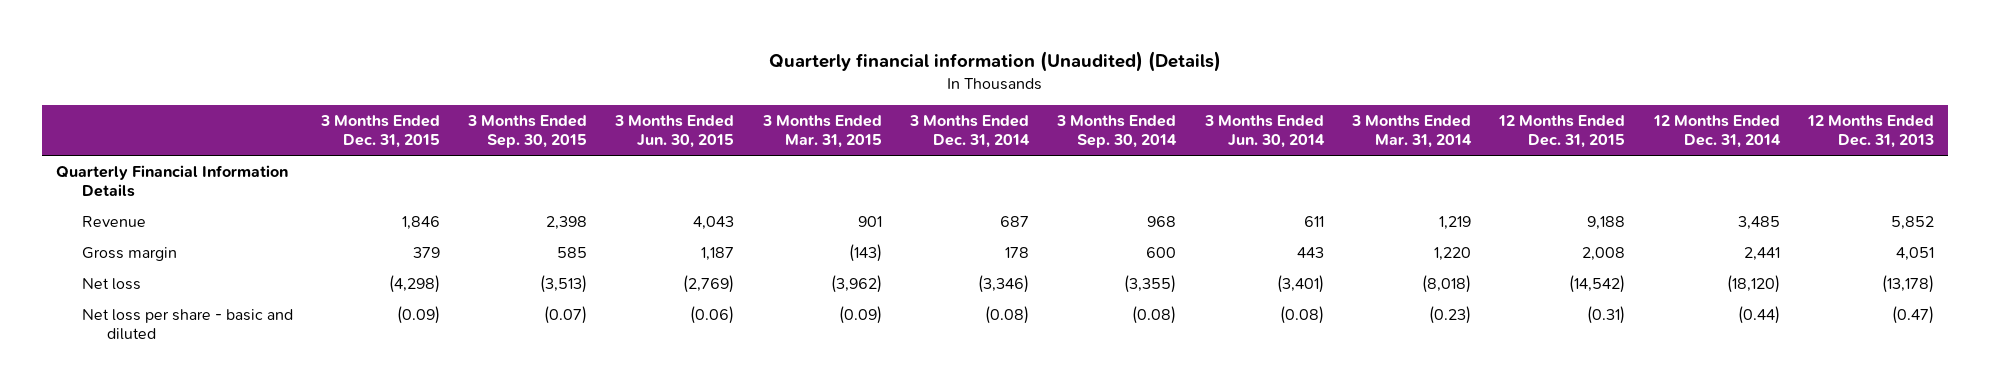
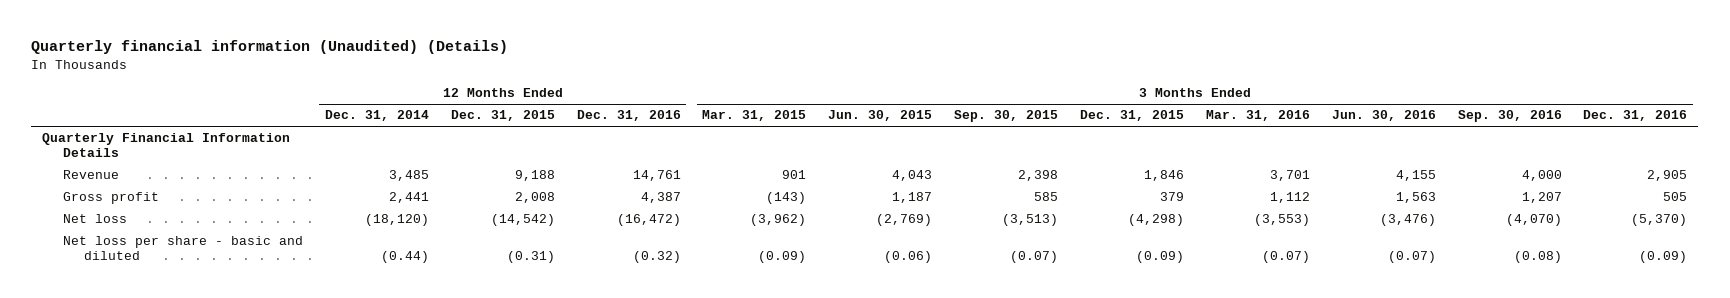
- | 3 Months Ended Dec. 31, 2015 | 3 Months Ended Sep. 30, 2015 | 3 Months Ended Jun. 30, 2015 | 3 Months Ended Mar. 31, 2015 | 3 Months Ended Dec. 31, 2014 | 3 Months Ended Sep. 30, 2014 | 3 Months Ended Jun. 30, 2014 | 3 Months Ended Mar. 31, 2014 | 12 Months Ended Dec. 31, 2015 | 12 Months Ended Dec. 31, 2014 | 12 Months Ended Dec. 31, 2013
+ | 12 Months Ended Dec. 31, 2014 | 12 Months Ended Dec. 31, 2015 | 12 Months Ended Dec. 31, 2016 | 3 Months Ended Mar. 31, 2015 | 3 Months Ended Jun. 30, 2015 | 3 Months Ended Sep. 30, 2015 | 3 Months Ended Dec. 31, 2015 | 3 Months Ended Mar. 31, 2016 | 3 Months Ended Jun. 30, 2016 | 3 Months Ended Sep. 30, 2016 | 3 Months Ended Dec. 31, 2016
- Gross margin | 379 | 585 | 1,187 | (143) | 178 | 600 | 443 | 1,220 | 2,008 | 2,441 | 4,051
+ Gross profit | 2,441 | 2,008 | 4,387 | (143) | 1,187 | 585 | 379 | 1,112 | 1,563 | 1,207 | 505

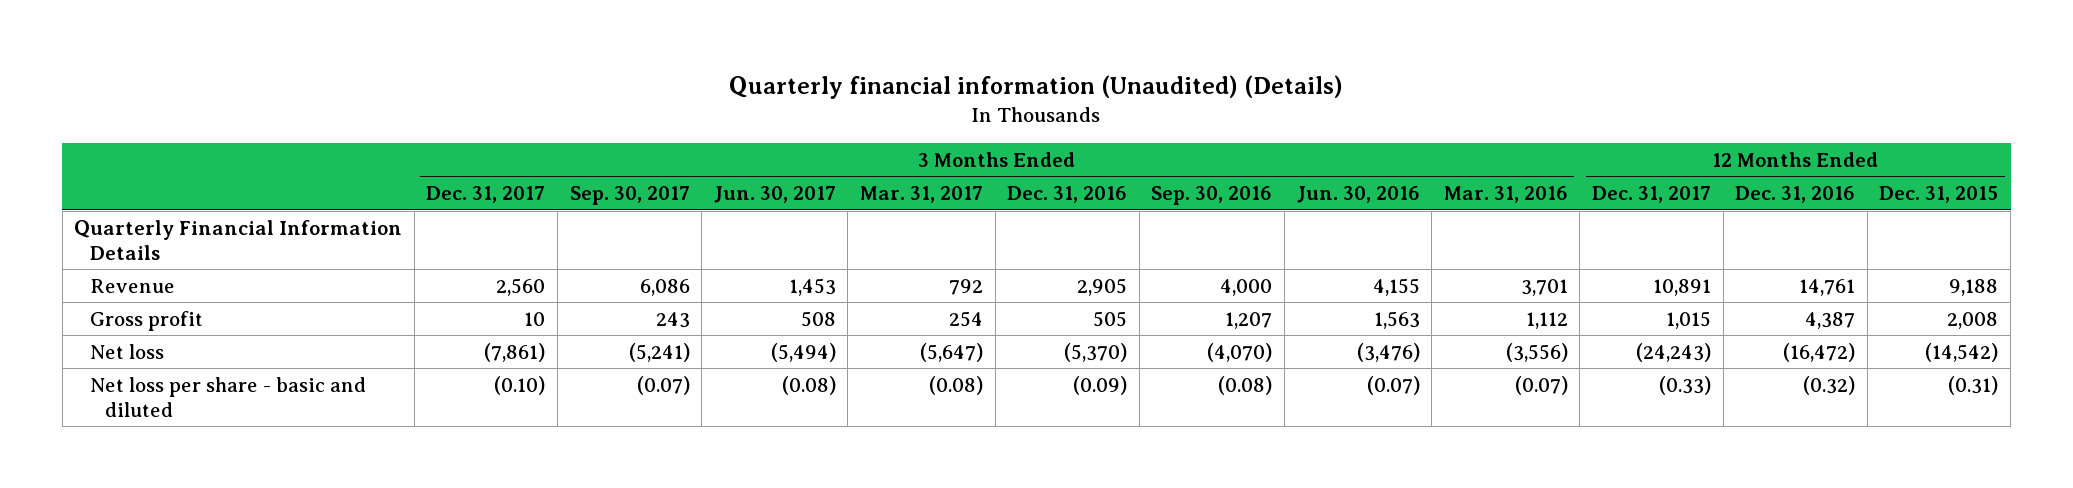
- | 12 Months Ended Dec. 31, 2014 | 12 Months Ended Dec. 31, 2015 | 12 Months Ended Dec. 31, 2016 | 3 Months Ended Mar. 31, 2015 | 3 Months Ended Jun. 30, 2015 | 3 Months Ended Sep. 30, 2015 | 3 Months Ended Dec. 31, 2015 | 3 Months Ended Mar. 31, 2016 | 3 Months Ended Jun. 30, 2016 | 3 Months Ended Sep. 30, 2016 | 3 Months Ended Dec. 31, 2016
+ | 3 Months Ended Dec. 31, 2017 | 3 Months Ended Sep. 30, 2017 | 3 Months Ended Jun. 30, 2017 | 3 Months Ended Mar. 31, 2017 | 3 Months Ended Dec. 31, 2016 | 3 Months Ended Sep. 30, 2016 | 3 Months Ended Jun. 30, 2016 | 3 Months Ended Mar. 31, 2016 | 12 Months Ended Dec. 31, 2017 | 12 Months Ended Dec. 31, 2016 | 12 Months Ended Dec. 31, 2015
- Net loss | (18,120) | (14,542) | (16,472) | (3,962) | (2,769) | (3,513) | (4,298) | (3,553) | (3,476) | (4,070) | (5,370)
+ Net loss | (7,861) | (5,241) | (5,494) | (5,647) | (5,370) | (4,070) | (3,476) | (3,556) | (24,243) | (16,472) | (14,542)

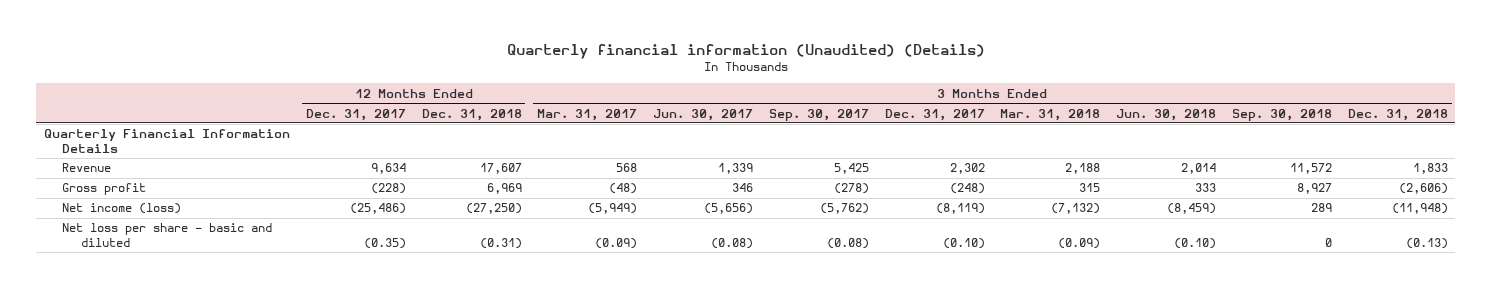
- | 3 Months Ended Dec. 31, 2017 | 3 Months Ended Sep. 30, 2017 | 3 Months Ended Jun. 30, 2017 | 3 Months Ended Mar. 31, 2017 | 3 Months Ended Dec. 31, 2016 | 3 Months Ended Sep. 30, 2016 | 3 Months Ended Jun. 30, 2016 | 3 Months Ended Mar. 31, 2016 | 12 Months Ended Dec. 31, 2017 | 12 Months Ended Dec. 31, 2016 | 12 Months Ended Dec. 31, 2015
+ | 12 Months Ended Dec. 31, 2017 | 12 Months Ended Dec. 31, 2018 | 3 Months Ended Mar. 31, 2017 | 3 Months Ended Jun. 30, 2017 | 3 Months Ended Sep. 30, 2017 | 3 Months Ended Dec. 31, 2017 | 3 Months Ended Mar. 31, 2018 | 3 Months Ended Jun. 30, 2018 | 3 Months Ended Sep. 30, 2018 | 3 Months Ended Dec. 31, 2018
- Revenue | 2,560 | 6,086 | 1,453 | 792 | 2,905 | 4,000 | 4,155 | 3,701 | 10,891 | 14,761 | 9,188
- Gross profit | 10 | 243 | 508 | 254 | 505 | 1,207 | 1,563 | 1,112 | 1,015 | 4,387 | 2,008
- Net loss | (7,861) | (5,241) | (5,494) | (5,647) | (5,370) | (4,070) | (3,476) | (3,556) | (24,243) | (16,472) | (14,542)
- Net loss per share - basic and diluted | (0.10) | (0.07) | (0.08) | (0.08) | (0.09) | (0.08) | (0.07) | (0.07) | (0.33) | (0.32) | (0.31)
+ Revenue | 9,634 | 17,607 | 568 | 1,339 | 5,425 | 2,302 | 2,188 | 2,014 | 11,572 | 1,833
+ Gross profit | (228) | 6,969 | (48) | 346 | (278) | (248) | 315 | 333 | 8,927 | (2,606)
+ Net income (loss) | (25,486) | (27,250) | (5,949) | (5,656) | (5,762) | (8,119) | (7,132) | (8,459) | 289 | (11,948)
+ Net loss per share - basic and diluted | (0.35) | (0.31) | (0.09) | (0.08) | (0.08) | (0.10) | (0.09) | (0.10) | 0 | (0.13)

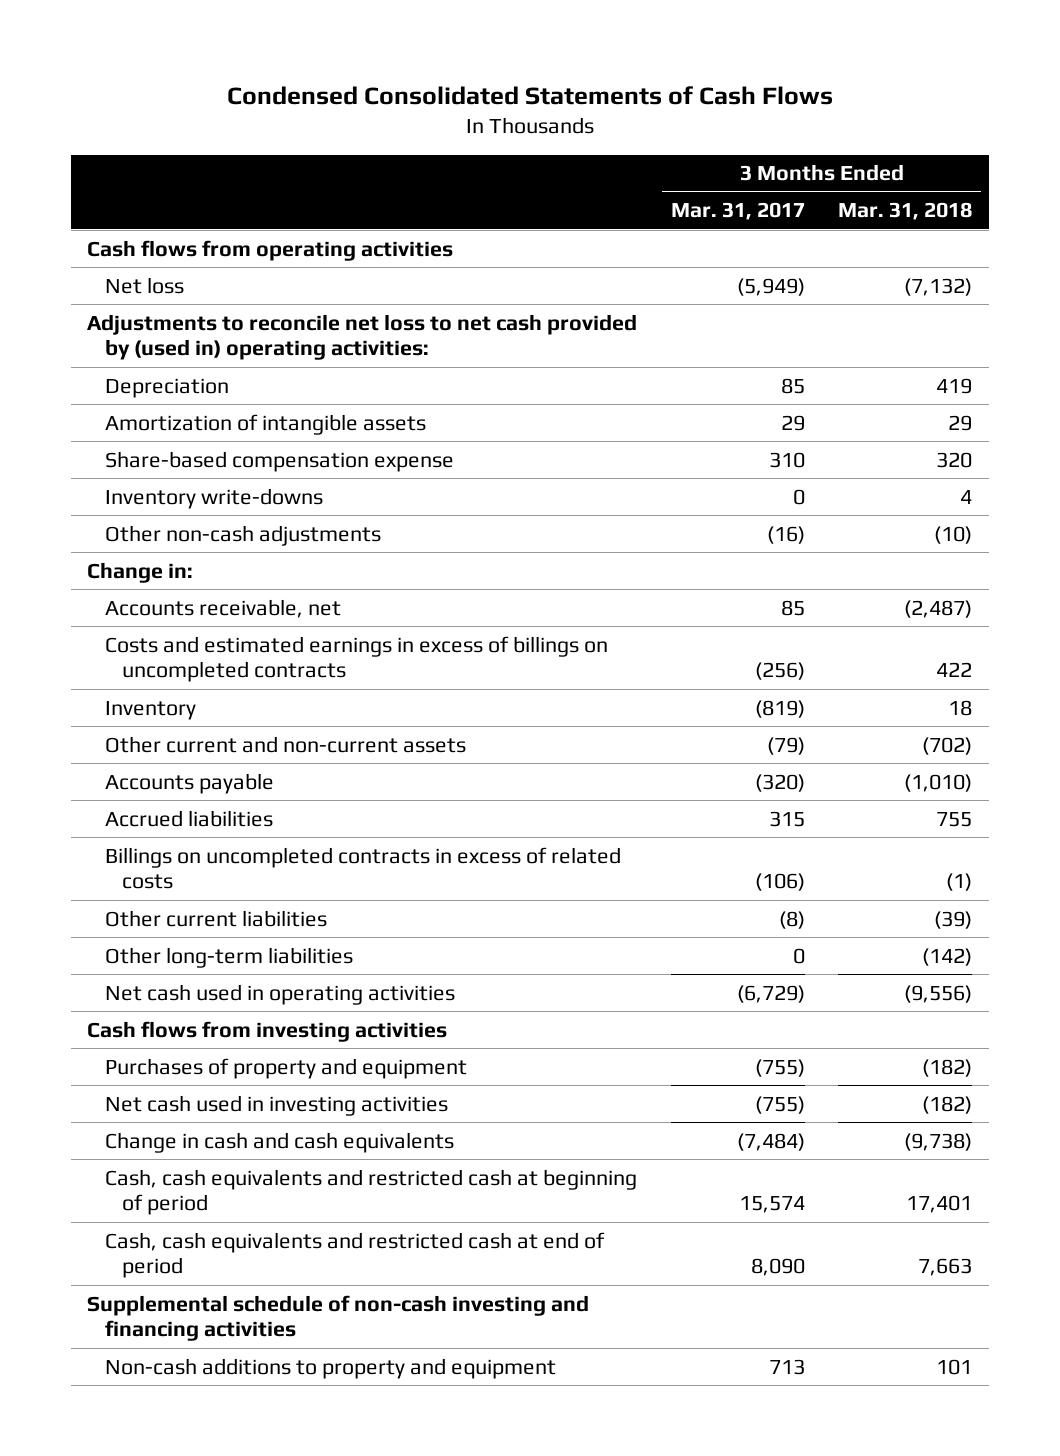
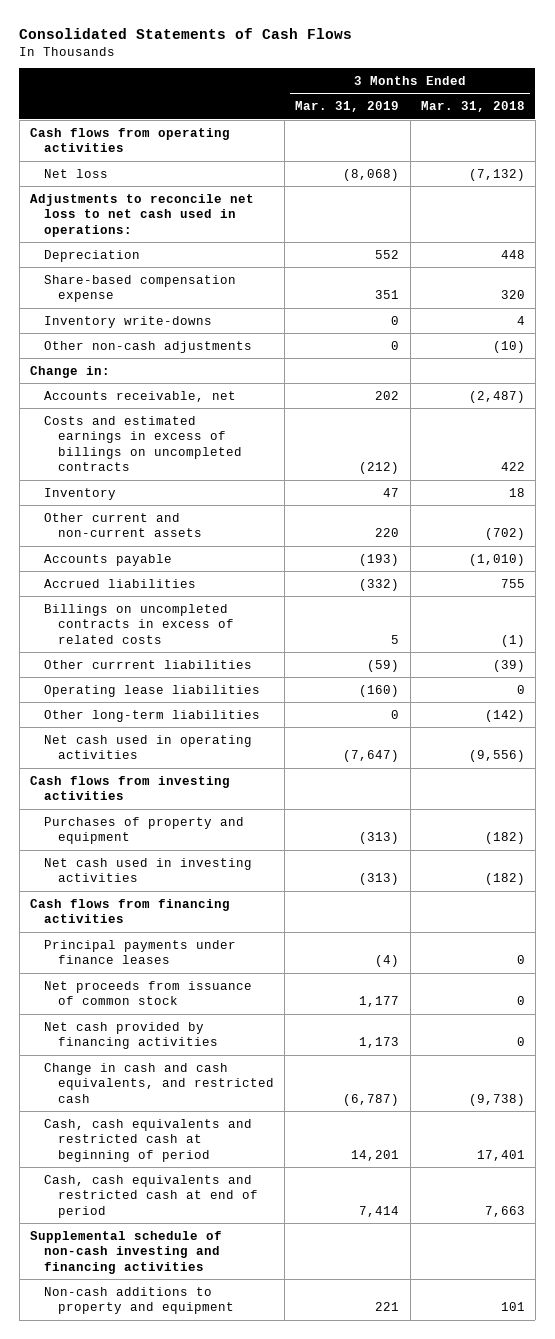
- Condensed Consolidated Statements of Cash Flows
+ Consolidated Statements of Cash Flows
- | 3 Months Ended Mar. 31, 2017 | 3 Months Ended Mar. 31, 2018
+ | 3 Months Ended Mar. 31, 2019 | 3 Months Ended Mar. 31, 2018
- Adjustments to reconcile net loss to net cash provided by (used in) operating activities:
- Depreciation | 85 | 419
- Amortization of intangible assets | 29 | 29
+ Adjustments to reconcile net loss to net cash used in operations:
+ Depreciation | 552 | 448
- Other current liabilities | (8) | (39)
+ Other currrent liabilities | (59) | (39)
+ Operating lease liabilities | (160) | 0
- Change in cash and cash equivalents | (7,484) | (9,738)
+ Cash flows from financing activities
+ Principal payments under finance leases | (4) | 0
+ Net proceeds from issuance of common stock | 1,177 | 0
+ Net cash provided by financing activities | 1,173 | 0
+ Change in cash and cash equivalents, and restricted cash | (6,787) | (9,738)

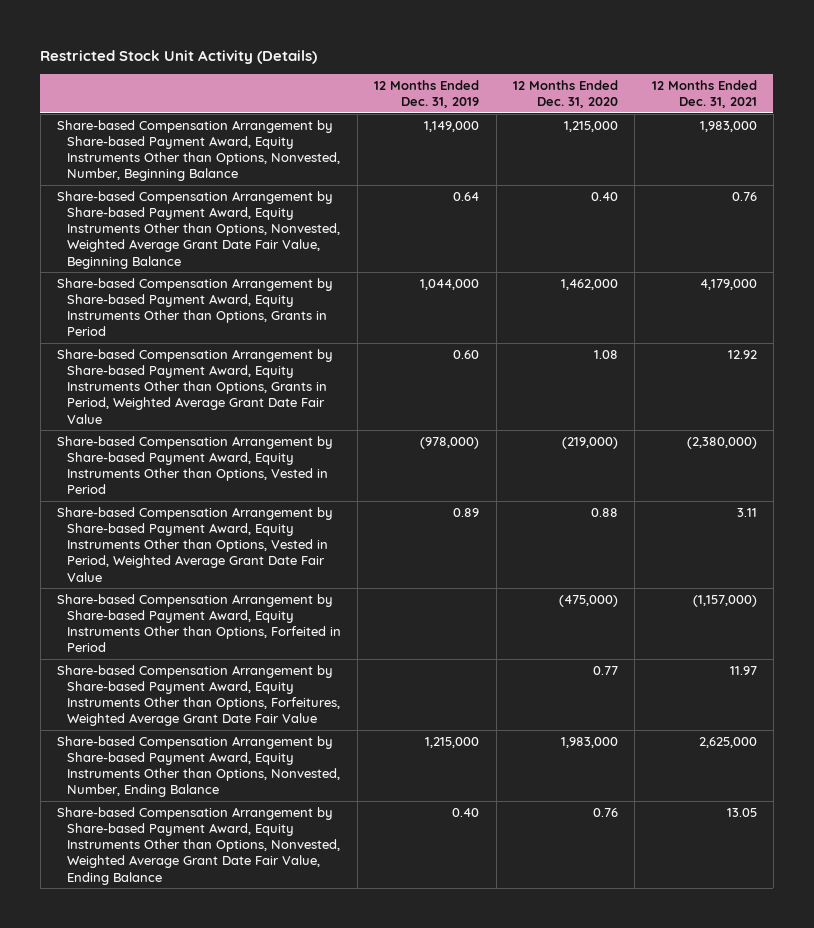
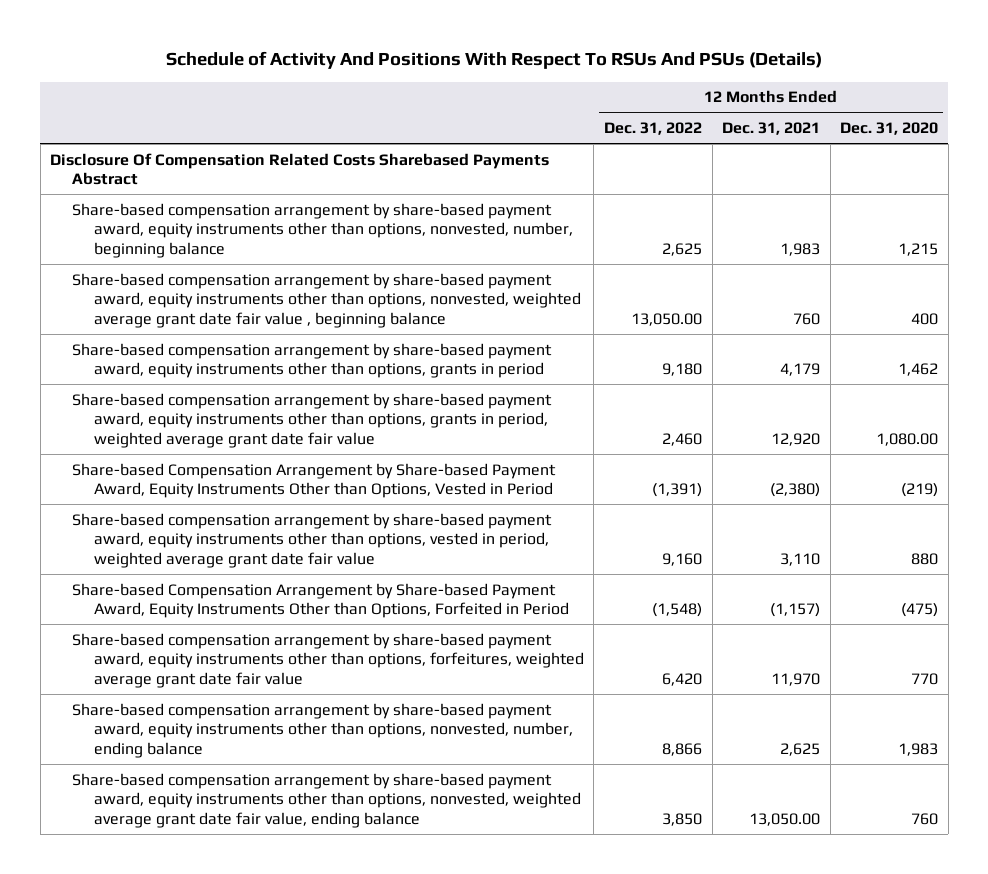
- Restricted Stock Unit Activity (Details)
+ Schedule of Activity And Positions With Respect To RSUs And PSUs (Details)
- | 12 Months Ended Dec. 31, 2019 | 12 Months Ended Dec. 31, 2020 | 12 Months Ended Dec. 31, 2021
+ | 12 Months Ended Dec. 31, 2022 | 12 Months Ended Dec. 31, 2021 | 12 Months Ended Dec. 31, 2020
- Share-based Compensation Arrangement by Share-based Payment Award, Equity Instruments Other than Options, Nonvested, Number, Beginning Balance | 1,149,000 | 1,215,000 | 1,983,000
- Share-based Compensation Arrangement by Share-based Payment Award, Equity Instruments Other than Options, Nonvested, Weighted Average Grant Date Fair Value, Beginning Balance | 0.64 | 0.40 | 0.76
- Share-based Compensation Arrangement by Share-based Payment Award, Equity Instruments Other than Options, Grants in Period | 1,044,000 | 1,462,000 | 4,179,000
- Share-based Compensation Arrangement by Share-based Payment Award, Equity Instruments Other than Options, Grants in Period, Weighted Average Grant Date Fair Value | 0.60 | 1.08 | 12.92
- Share-based Compensation Arrangement by Share-based Payment Award, Equity Instruments Other than Options, Vested in Period | (978,000) | (219,000) | (2,380,000)
- Share-based Compensation Arrangement by Share-based Payment Award, Equity Instruments Other than Options, Vested in Period, Weighted Average Grant Date Fair Value | 0.89 | 0.88 | 3.11
- Share-based Compensation Arrangement by Share-based Payment Award, Equity Instruments Other than Options, Forfeited in Period | | (475,000) | (1,157,000)
- Share-based Compensation Arrangement by Share-based Payment Award, Equity Instruments Other than Options, Forfeitures, Weighted Average Grant Date Fair Value | | 0.77 | 11.97
- Share-based Compensation Arrangement by Share-based Payment Award, Equity Instruments Other than Options, Nonvested, Number, Ending Balance | 1,215,000 | 1,983,000 | 2,625,000
- Share-based Compensation Arrangement by Share-based Payment Award, Equity Instruments Other than Options, Nonvested, Weighted Average Grant Date Fair Value, Ending Balance | 0.40 | 0.76 | 13.05
+ Disclosure Of Compensation Related Costs Sharebased Payments Abstract
+ Share-based compensation arrangement by share-based payment award, equity instruments other than options, nonvested, number, beginning balance | 2,625 | 1,983 | 1,215
+ Share-based compensation arrangement by share-based payment award, equity instruments other than options, nonvested, weighted average grant date fair value , beginning balance | 13,050.00 | 760 | 400
+ Share-based compensation arrangement by share-based payment award, equity instruments other than options, grants in period | 9,180 | 4,179 | 1,462
+ Share-based compensation arrangement by share-based payment award, equity instruments other than options, grants in period, weighted average grant date fair value | 2,460 | 12,920 | 1,080.00
+ Share-based Compensation Arrangement by Share-based Payment Award, Equity Instruments Other than Options, Vested in Period | (1,391) | (2,380) | (219)
+ Share-based compensation arrangement by share-based payment award, equity instruments other than options, vested in period, weighted average grant date fair value | 9,160 | 3,110 | 880
+ Share-based Compensation Arrangement by Share-based Payment Award, Equity Instruments Other than Options, Forfeited in Period | (1,548) | (1,157) | (475)
+ Share-based compensation arrangement by share-based payment award, equity instruments other than options, forfeitures, weighted average grant date fair value | 6,420 | 11,970 | 770
+ Share-based compensation arrangement by share-based payment award, equity instruments other than options, nonvested, number, ending balance | 8,866 | 2,625 | 1,983
+ Share-based compensation arrangement by share-based payment award, equity instruments other than options, nonvested, weighted average grant date fair value, ending balance | 3,850 | 13,050.00 | 760

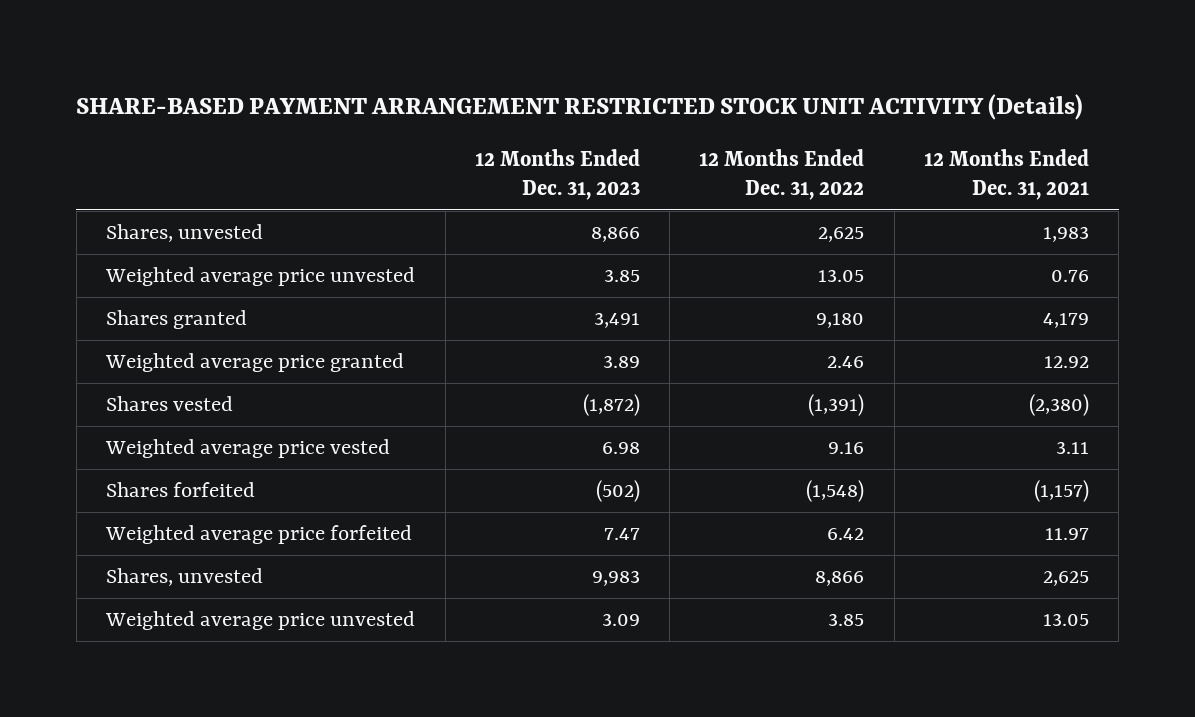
- Schedule of Activity And Positions With Respect To RSUs And PSUs (Details)
+ SHARE-BASED PAYMENT ARRANGEMENT RESTRICTED STOCK UNIT ACTIVITY (Details)
- | 12 Months Ended Dec. 31, 2022 | 12 Months Ended Dec. 31, 2021 | 12 Months Ended Dec. 31, 2020
+ | 12 Months Ended Dec. 31, 2023 | 12 Months Ended Dec. 31, 2022 | 12 Months Ended Dec. 31, 2021
- Disclosure Of Compensation Related Costs Sharebased Payments Abstract
- Share-based compensation arrangement by share-based payment award, equity instruments other than options, nonvested, number, beginning balance | 2,625 | 1,983 | 1,215
- Share-based compensation arrangement by share-based payment award, equity instruments other than options, nonvested, weighted average grant date fair value , beginning balance | 13,050.00 | 760 | 400
- Share-based compensation arrangement by share-based payment award, equity instruments other than options, grants in period | 9,180 | 4,179 | 1,462
- Share-based compensation arrangement by share-based payment award, equity instruments other than options, grants in period, weighted average grant date fair value | 2,460 | 12,920 | 1,080.00
- Share-based Compensation Arrangement by Share-based Payment Award, Equity Instruments Other than Options, Vested in Period | (1,391) | (2,380) | (219)
- Share-based compensation arrangement by share-based payment award, equity instruments other than options, vested in period, weighted average grant date fair value | 9,160 | 3,110 | 880
- Share-based Compensation Arrangement by Share-based Payment Award, Equity Instruments Other than Options, Forfeited in Period | (1,548) | (1,157) | (475)
- Share-based compensation arrangement by share-based payment award, equity instruments other than options, forfeitures, weighted average grant date fair value | 6,420 | 11,970 | 770
- Share-based compensation arrangement by share-based payment award, equity instruments other than options, nonvested, number, ending balance | 8,866 | 2,625 | 1,983
- Share-based compensation arrangement by share-based payment award, equity instruments other than options, nonvested, weighted average grant date fair value, ending balance | 3,850 | 13,050.00 | 760
+ Shares, unvested | 8,866 | 2,625 | 1,983
+ Weighted average price unvested | 3.85 | 13.05 | 0.76
+ Shares granted | 3,491 | 9,180 | 4,179
+ Weighted average price granted | 3.89 | 2.46 | 12.92
+ Shares vested | (1,872) | (1,391) | (2,380)
+ Weighted average price vested | 6.98 | 9.16 | 3.11
+ Shares forfeited | (502) | (1,548) | (1,157)
+ Weighted average price forfeited | 7.47 | 6.42 | 11.97
+ Shares, unvested | 9,983 | 8,866 | 2,625
+ Weighted average price unvested | 3.09 | 3.85 | 13.05

